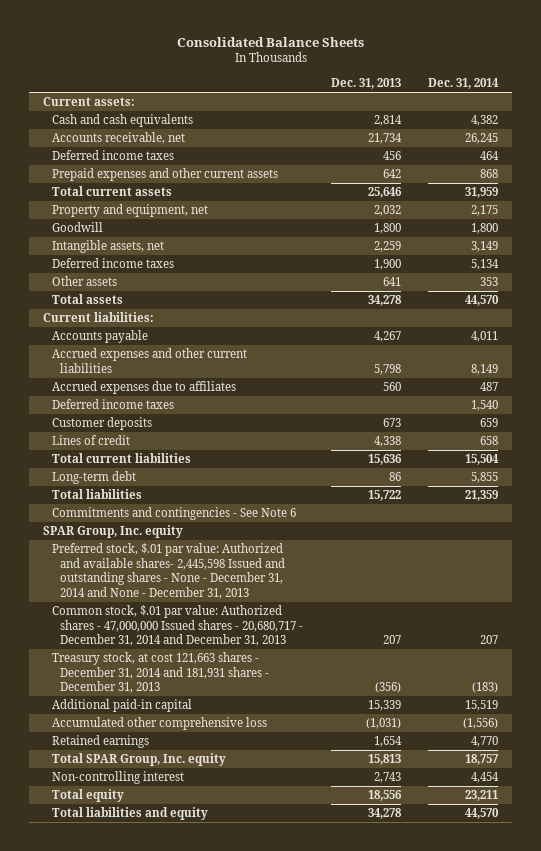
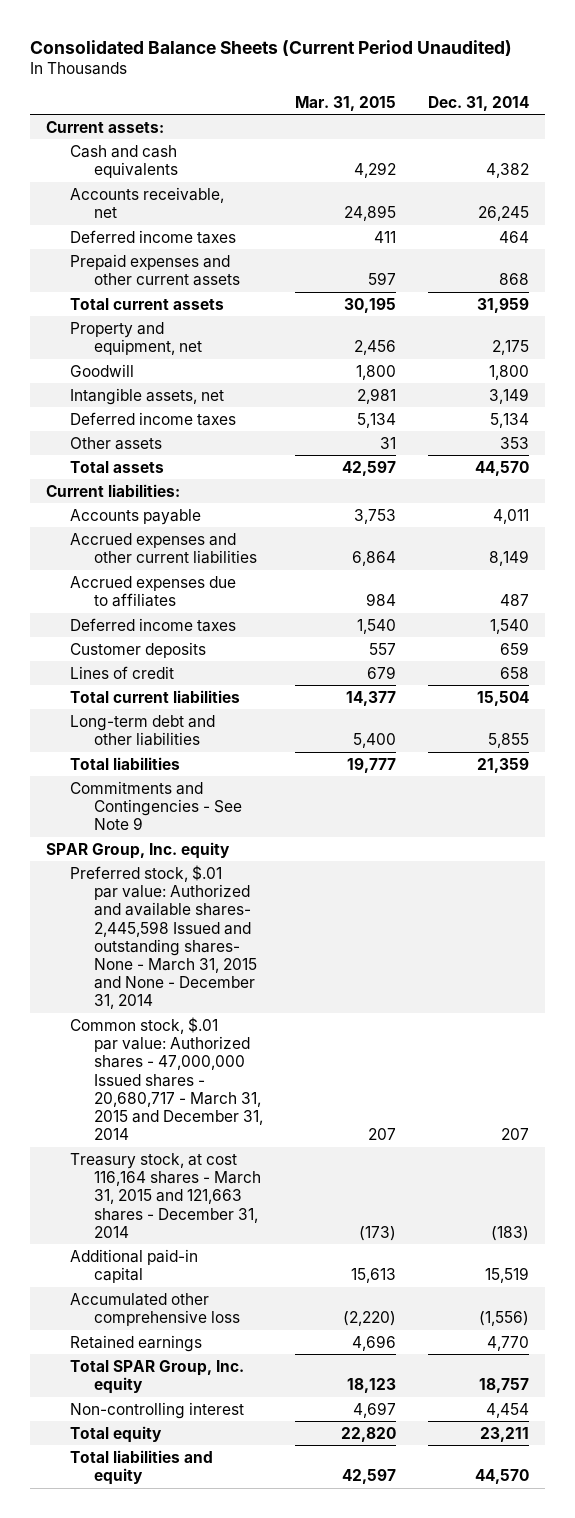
- Consolidated Balance Sheets
+ Consolidated Balance Sheets (Current Period Unaudited)
- | Dec. 31, 2013 | Dec. 31, 2014
+ | Mar. 31, 2015 | Dec. 31, 2014
- Long-term debt | 86 | 5,855
+ Long-term debt and other liabilities | 5,400 | 5,855
- Commitments and contingencies - See Note 6
+ Commitments and Contingencies - See Note 9
- Preferred stock, $.01 par value: Authorized and available shares- 2,445,598 Issued and outstanding shares - None - December 31, 2014 and None - December 31, 2013
- Common stock, $.01 par value: Authorized shares - 47,000,000 Issued shares - 20,680,717 - December 31, 2014 and December 31, 2013 | 207 | 207
- Treasury stock, at cost 121,663 shares - December 31, 2014 and 181,931 shares - December 31, 2013 | (356) | (183)
+ Preferred stock, $.01 par value: Authorized and available shares- 2,445,598 Issued and outstanding shares- None - March 31, 2015 and None - December 31, 2014
+ Common stock, $.01 par value: Authorized shares - 47,000,000 Issued shares - 20,680,717 - March 31, 2015 and December 31, 2014 | 207 | 207
+ Treasury stock, at cost 116,164 shares - March 31, 2015 and 121,663 shares - December 31, 2014 | (173) | (183)

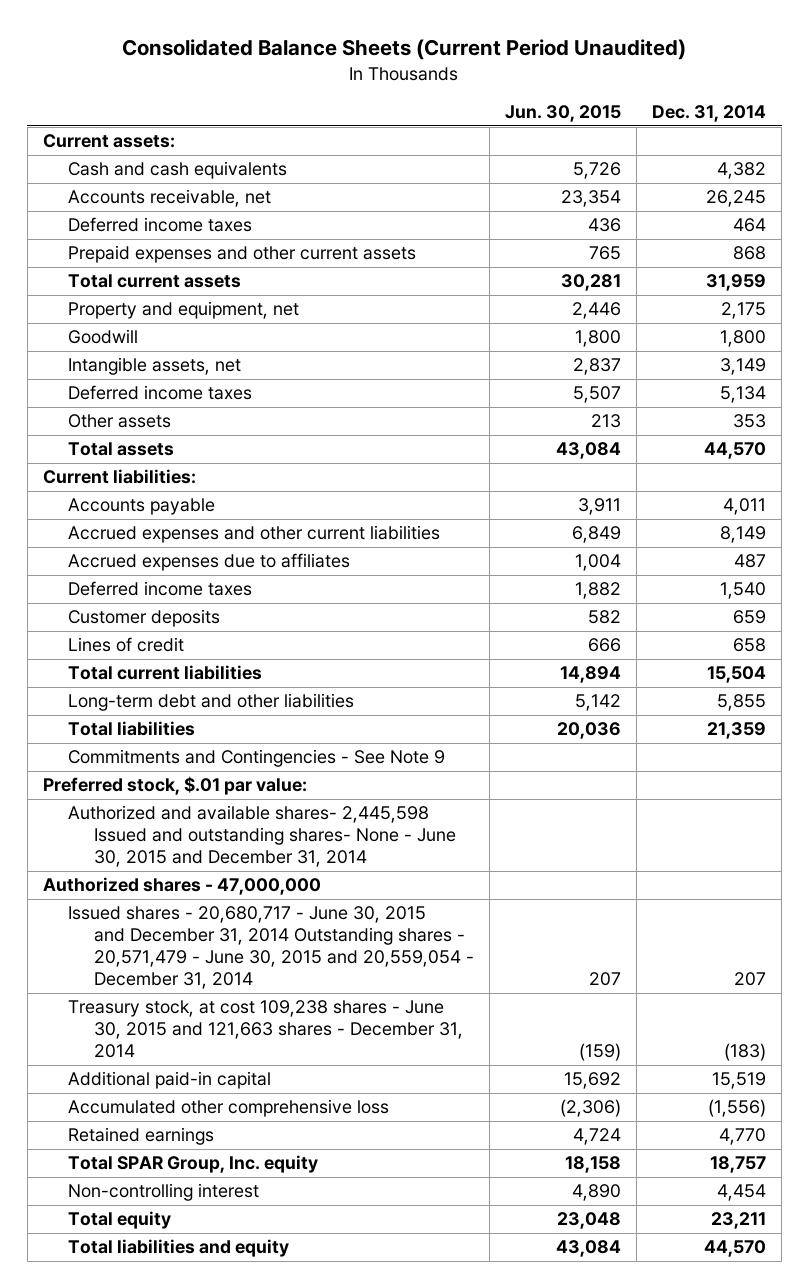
- | Mar. 31, 2015 | Dec. 31, 2014
+ | Jun. 30, 2015 | Dec. 31, 2014
- SPAR Group, Inc. equity
- Preferred stock, $.01 par value: Authorized and available shares- 2,445,598 Issued and outstanding shares- None - March 31, 2015 and None - December 31, 2014
- Common stock, $.01 par value: Authorized shares - 47,000,000 Issued shares - 20,680,717 - March 31, 2015 and December 31, 2014 | 207 | 207
- Treasury stock, at cost 116,164 shares - March 31, 2015 and 121,663 shares - December 31, 2014 | (173) | (183)
+ Preferred stock, $.01 par value:
+ Authorized and available shares- 2,445,598 Issued and outstanding shares- None - June 30, 2015 and December 31, 2014
+ Authorized shares - 47,000,000
+ Issued shares - 20,680,717 - June 30, 2015 and December 31, 2014 Outstanding shares - 20,571,479 - June 30, 2015 and 20,559,054 - December 31, 2014 | 207 | 207
+ Treasury stock, at cost 109,238 shares - June 30, 2015 and 121,663 shares - December 31, 2014 | (159) | (183)

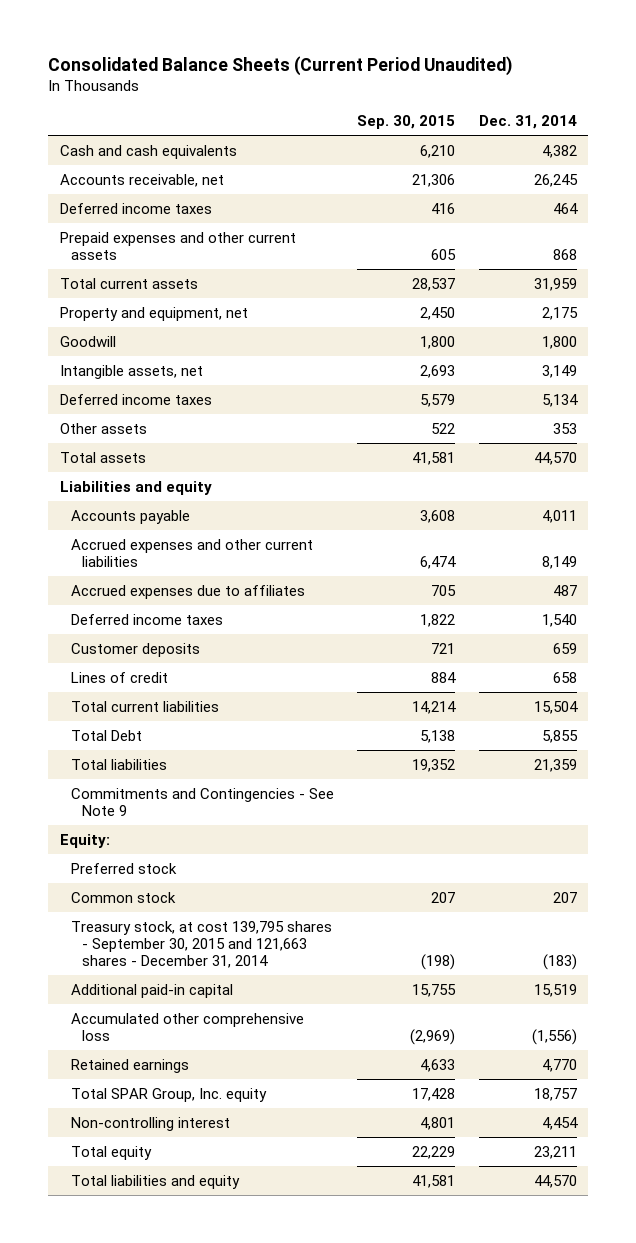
- | Jun. 30, 2015 | Dec. 31, 2014
+ | Sep. 30, 2015 | Dec. 31, 2014
- Current assets:
- Current liabilities:
+ Liabilities and equity
- Long-term debt and other liabilities | 5,142 | 5,855
+ Total Debt | 5,138 | 5,855
- Preferred stock, $.01 par value:
- Authorized and available shares- 2,445,598 Issued and outstanding shares- None - June 30, 2015 and December 31, 2014
- Authorized shares - 47,000,000
- Issued shares - 20,680,717 - June 30, 2015 and December 31, 2014 Outstanding shares - 20,571,479 - June 30, 2015 and 20,559,054 - December 31, 2014 | 207 | 207
- Treasury stock, at cost 109,238 shares - June 30, 2015 and 121,663 shares - December 31, 2014 | (159) | (183)
+ Equity:
+ Preferred stock
+ Common stock | 207 | 207
+ Treasury stock, at cost 139,795 shares - September 30, 2015 and 121,663 shares - December 31, 2014 | (198) | (183)

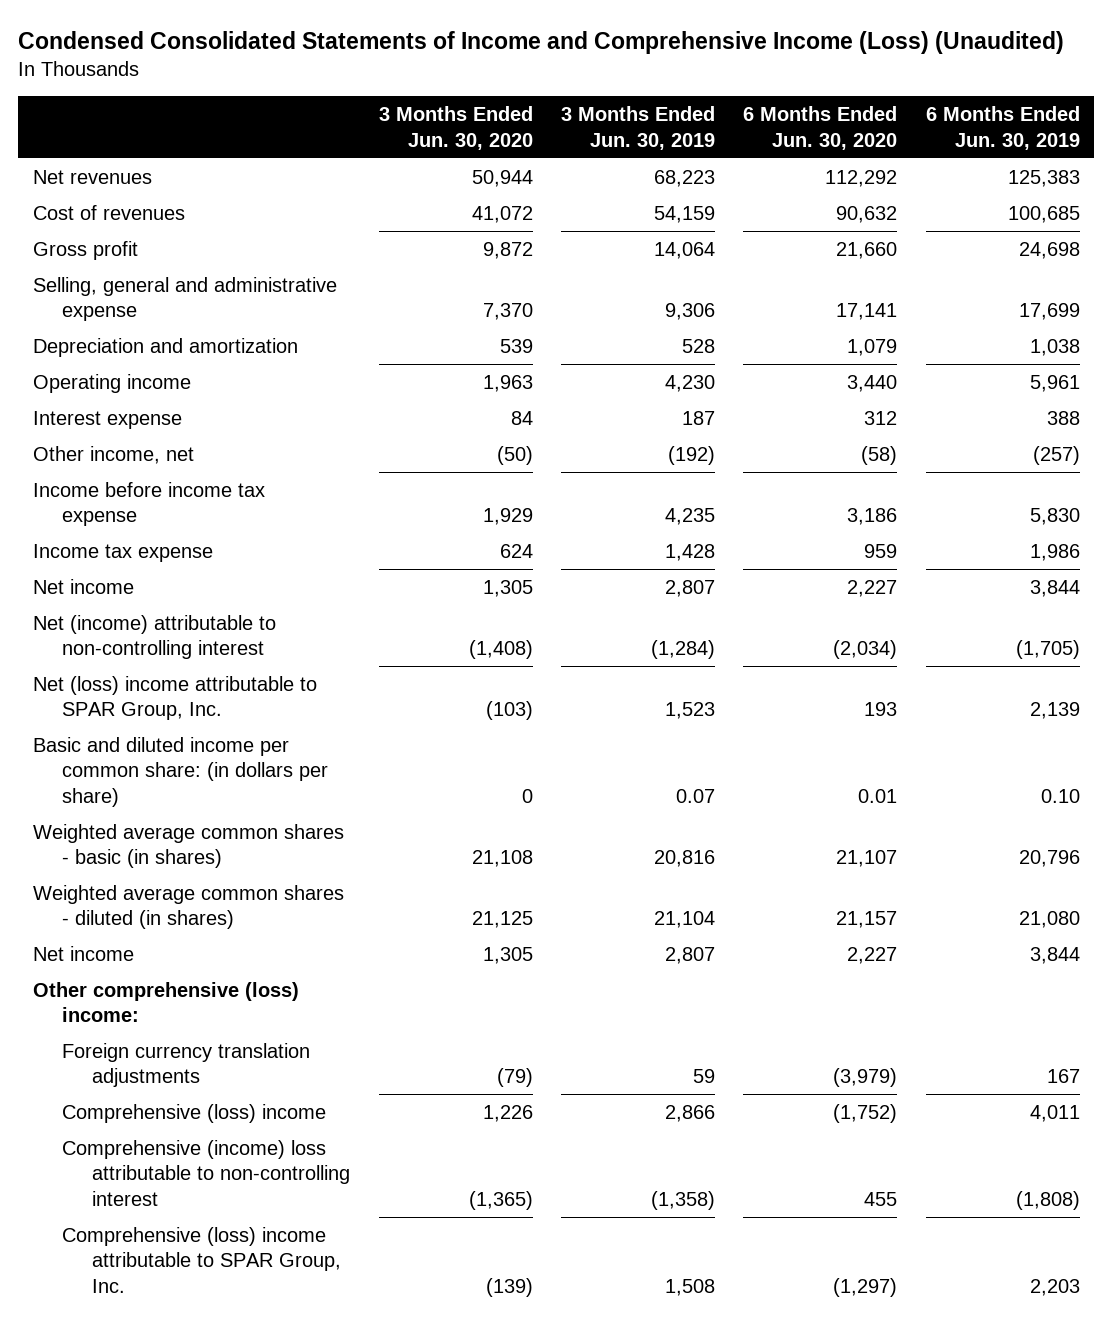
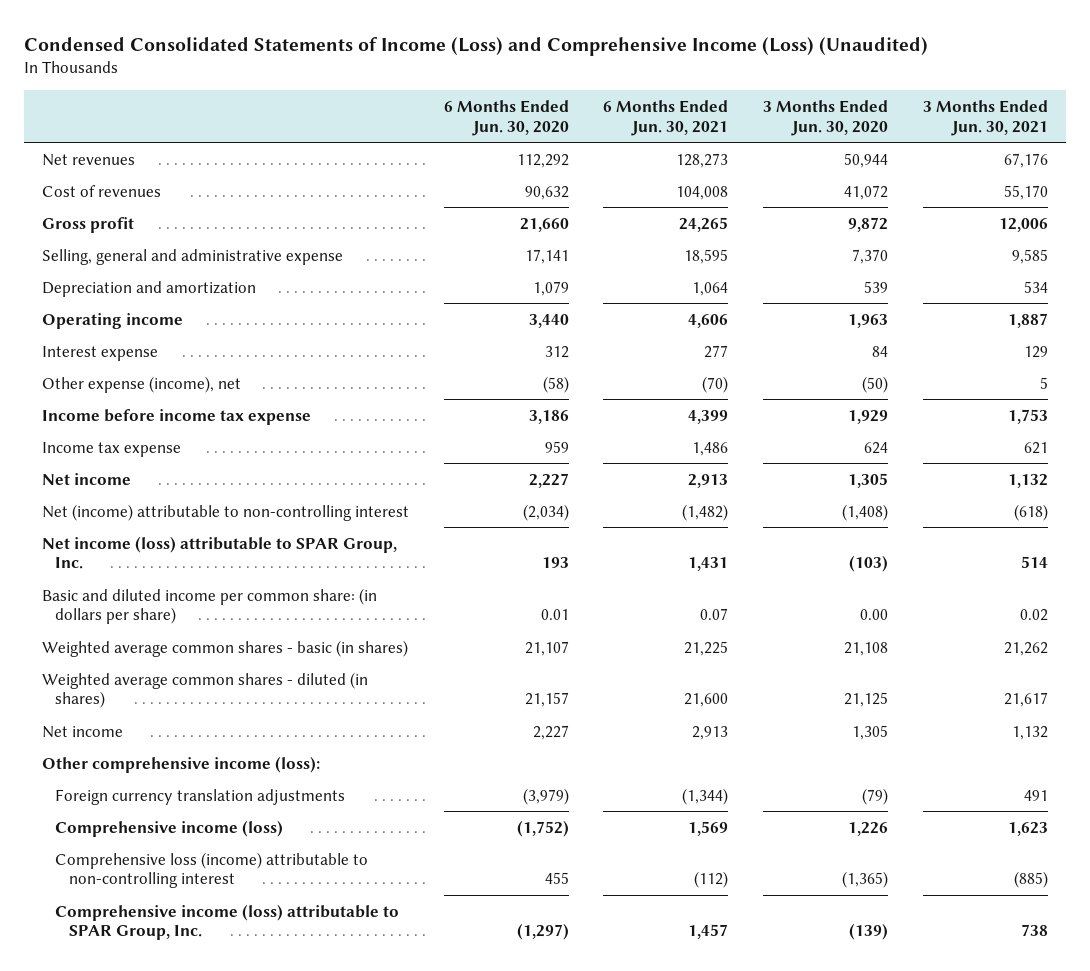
- Condensed Consolidated Statements of Income and Comprehensive Income (Loss) (Unaudited)
+ Condensed Consolidated Statements of Income (Loss) and Comprehensive Income (Loss) (Unaudited)
- | 3 Months Ended Jun. 30, 2020 | 3 Months Ended Jun. 30, 2019 | 6 Months Ended Jun. 30, 2020 | 6 Months Ended Jun. 30, 2019
+ | 6 Months Ended Jun. 30, 2020 | 6 Months Ended Jun. 30, 2021 | 3 Months Ended Jun. 30, 2020 | 3 Months Ended Jun. 30, 2021
- Other income, net | (50) | (192) | (58) | (257)
+ Other expense (income), net | (58) | (70) | (50) | 5
- Net (loss) income attributable to SPAR Group, Inc. | (103) | 1,523 | 193 | 2,139
- Basic and diluted income per common share: (in dollars per share) | 0 | 0.07 | 0.01 | 0.10
+ Net income (loss) attributable to SPAR Group, Inc. | 193 | 1,431 | (103) | 514
+ Basic and diluted income per common share: (in dollars per share) | 0.01 | 0.07 | 0.00 | 0.02
- Other comprehensive (loss) income:
+ Other comprehensive income (loss):
- Comprehensive (loss) income | 1,226 | 2,866 | (1,752) | 4,011
- Comprehensive (income) loss attributable to non-controlling interest | (1,365) | (1,358) | 455 | (1,808)
- Comprehensive (loss) income attributable to SPAR Group, Inc. | (139) | 1,508 | (1,297) | 2,203
+ Comprehensive income (loss) | (1,752) | 1,569 | 1,226 | 1,623
+ Comprehensive loss (income) attributable to non-controlling interest | 455 | (112) | (1,365) | (885)
+ Comprehensive income (loss) attributable to SPAR Group, Inc. | (1,297) | 1,457 | (139) | 738

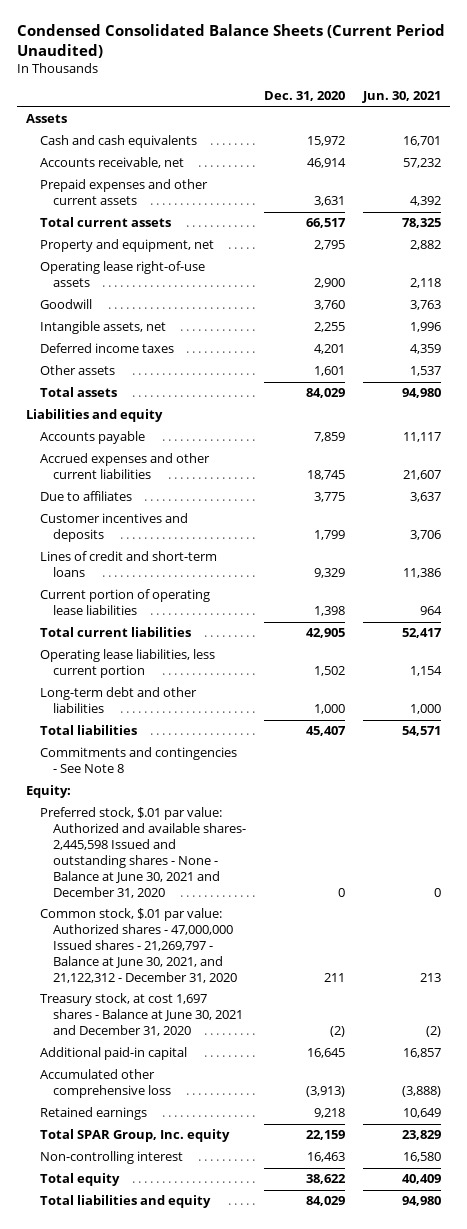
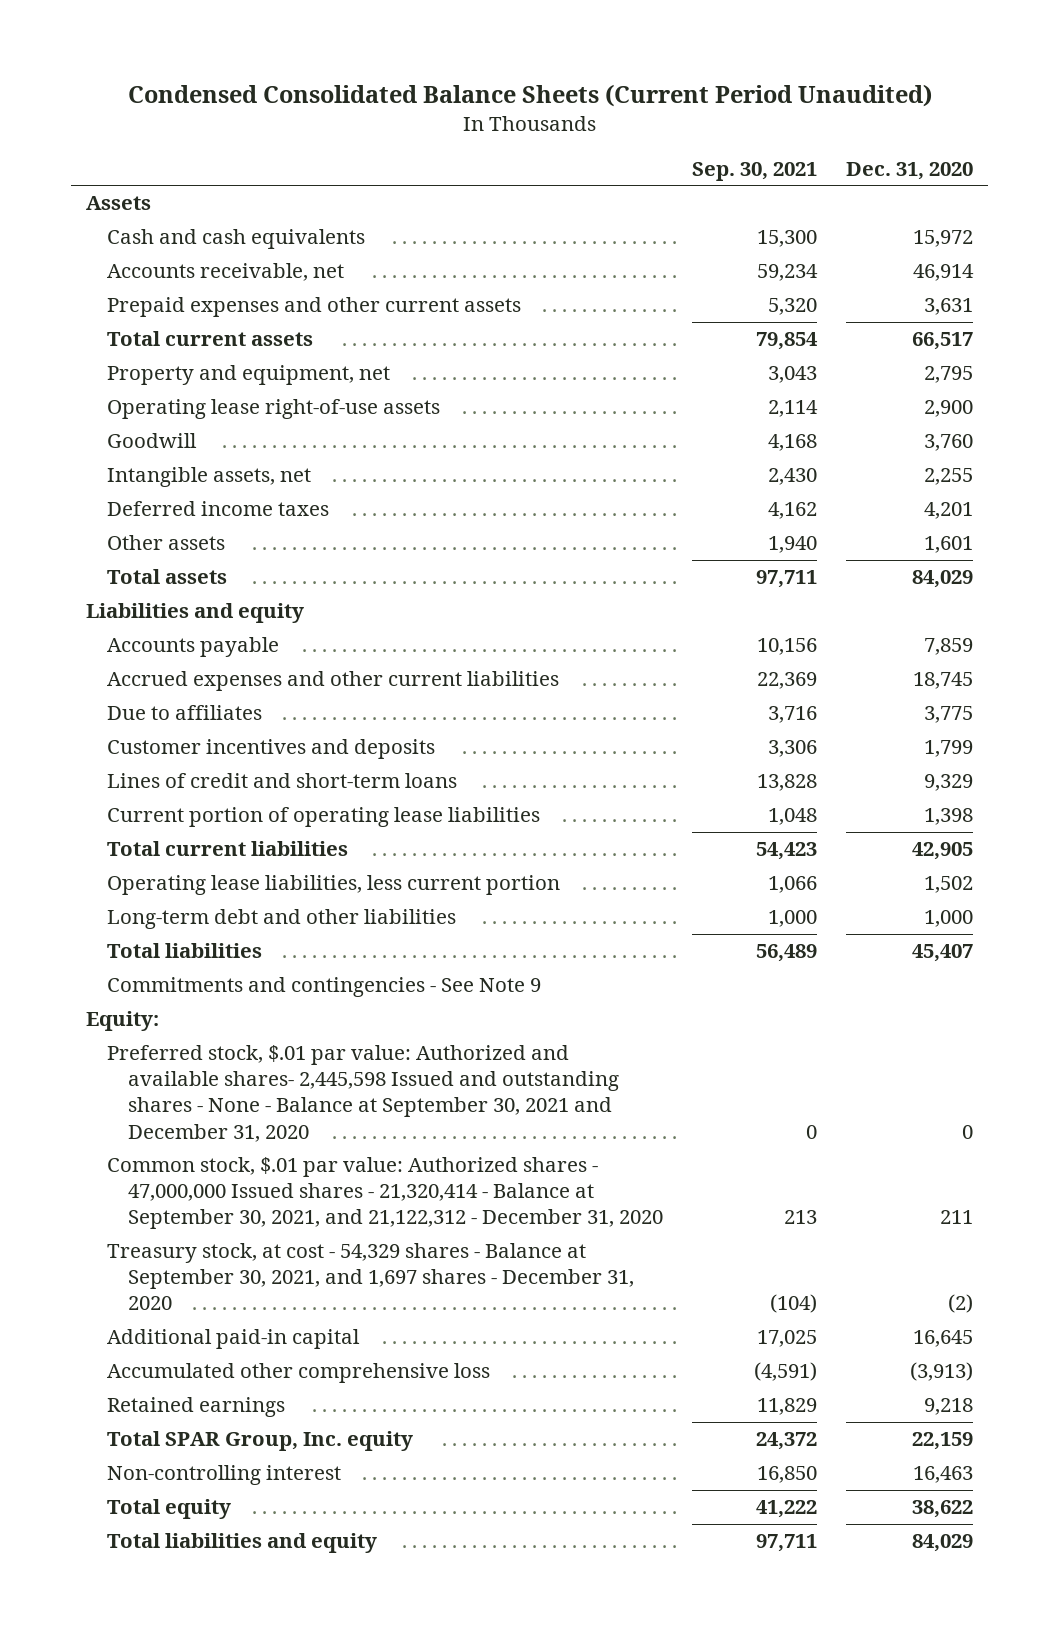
- | Dec. 31, 2020 | Jun. 30, 2021
+ | Sep. 30, 2021 | Dec. 31, 2020
- Commitments and contingencies - See Note 8
+ Commitments and contingencies - See Note 9
- Preferred stock, $.01 par value: Authorized and available shares- 2,445,598 Issued and outstanding shares - None - Balance at June 30, 2021 and December 31, 2020 | 0 | 0
- Common stock, $.01 par value: Authorized shares - 47,000,000 Issued shares - 21,269,797 - Balance at June 30, 2021, and 21,122,312 - December 31, 2020 | 211 | 213
- Treasury stock, at cost 1,697 shares - Balance at June 30, 2021 and December 31, 2020 | (2) | (2)
+ Preferred stock, $.01 par value: Authorized and available shares- 2,445,598 Issued and outstanding shares - None - Balance at September 30, 2021 and December 31, 2020 | 0 | 0
+ Common stock, $.01 par value: Authorized shares - 47,000,000 Issued shares - 21,320,414 - Balance at September 30, 2021, and 21,122,312 - December 31, 2020 | 213 | 211
+ Treasury stock, at cost - 54,329 shares - Balance at September 30, 2021, and 1,697 shares - December 31, 2020 | (104) | (2)

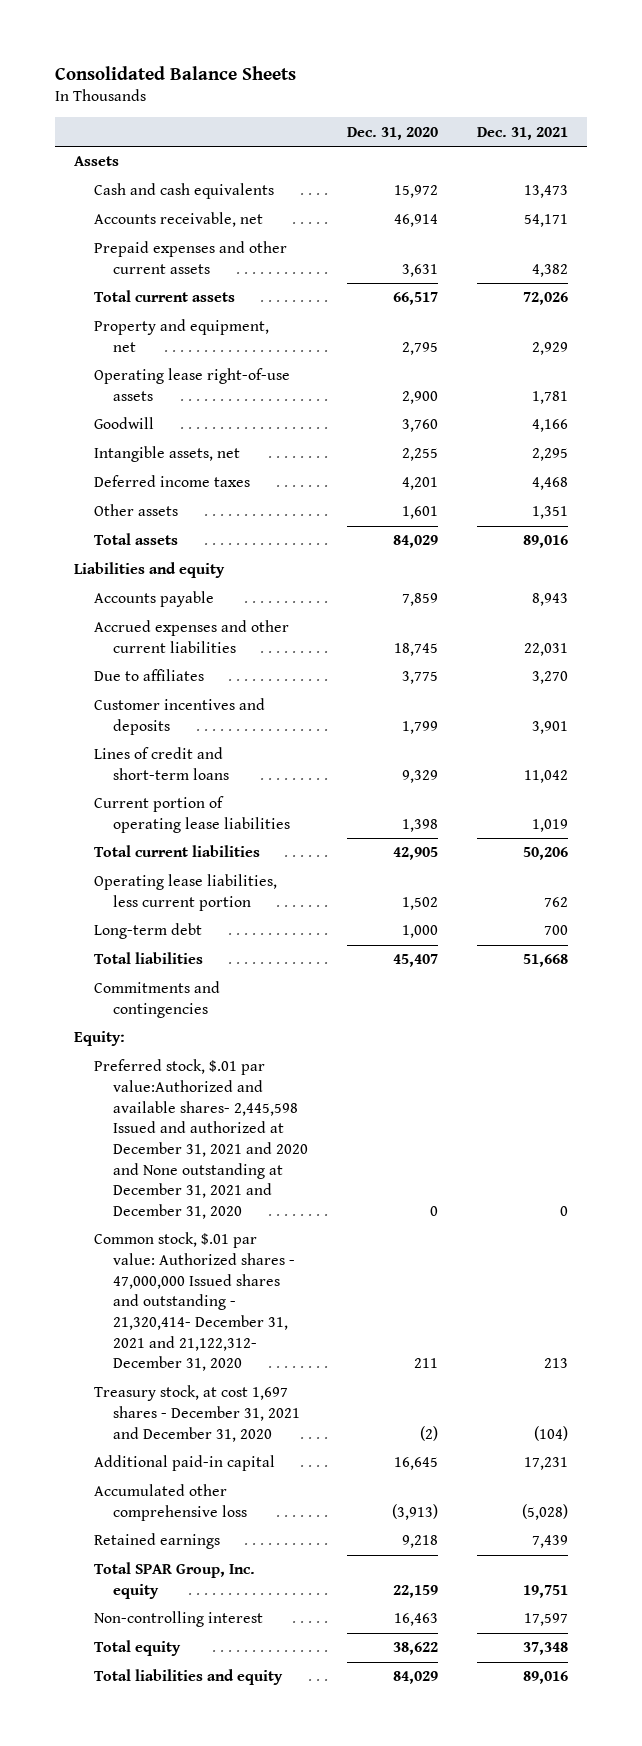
- Condensed Consolidated Balance Sheets (Current Period Unaudited)
+ Consolidated Balance Sheets
- | Sep. 30, 2021 | Dec. 31, 2020
+ | Dec. 31, 2020 | Dec. 31, 2021
- Long-term debt and other liabilities | 1,000 | 1,000
+ Long-term debt | 1,000 | 700
- Commitments and contingencies - See Note 9
+ Commitments and contingencies
- Preferred stock, $.01 par value: Authorized and available shares- 2,445,598 Issued and outstanding shares - None - Balance at September 30, 2021 and December 31, 2020 | 0 | 0
- Common stock, $.01 par value: Authorized shares - 47,000,000 Issued shares - 21,320,414 - Balance at September 30, 2021, and 21,122,312 - December 31, 2020 | 213 | 211
- Treasury stock, at cost - 54,329 shares - Balance at September 30, 2021, and 1,697 shares - December 31, 2020 | (104) | (2)
+ Preferred stock, $.01 par value:Authorized and available shares- 2,445,598 Issued and authorized at December 31, 2021 and 2020 and None outstanding at December 31, 2021 and December 31, 2020 | 0 | 0
+ Common stock, $.01 par value: Authorized shares - 47,000,000 Issued shares and outstanding - 21,320,414- December 31, 2021 and 21,122,312- December 31, 2020 | 211 | 213
+ Treasury stock, at cost 1,697 shares - December 31, 2021 and December 31, 2020 | (2) | (104)

